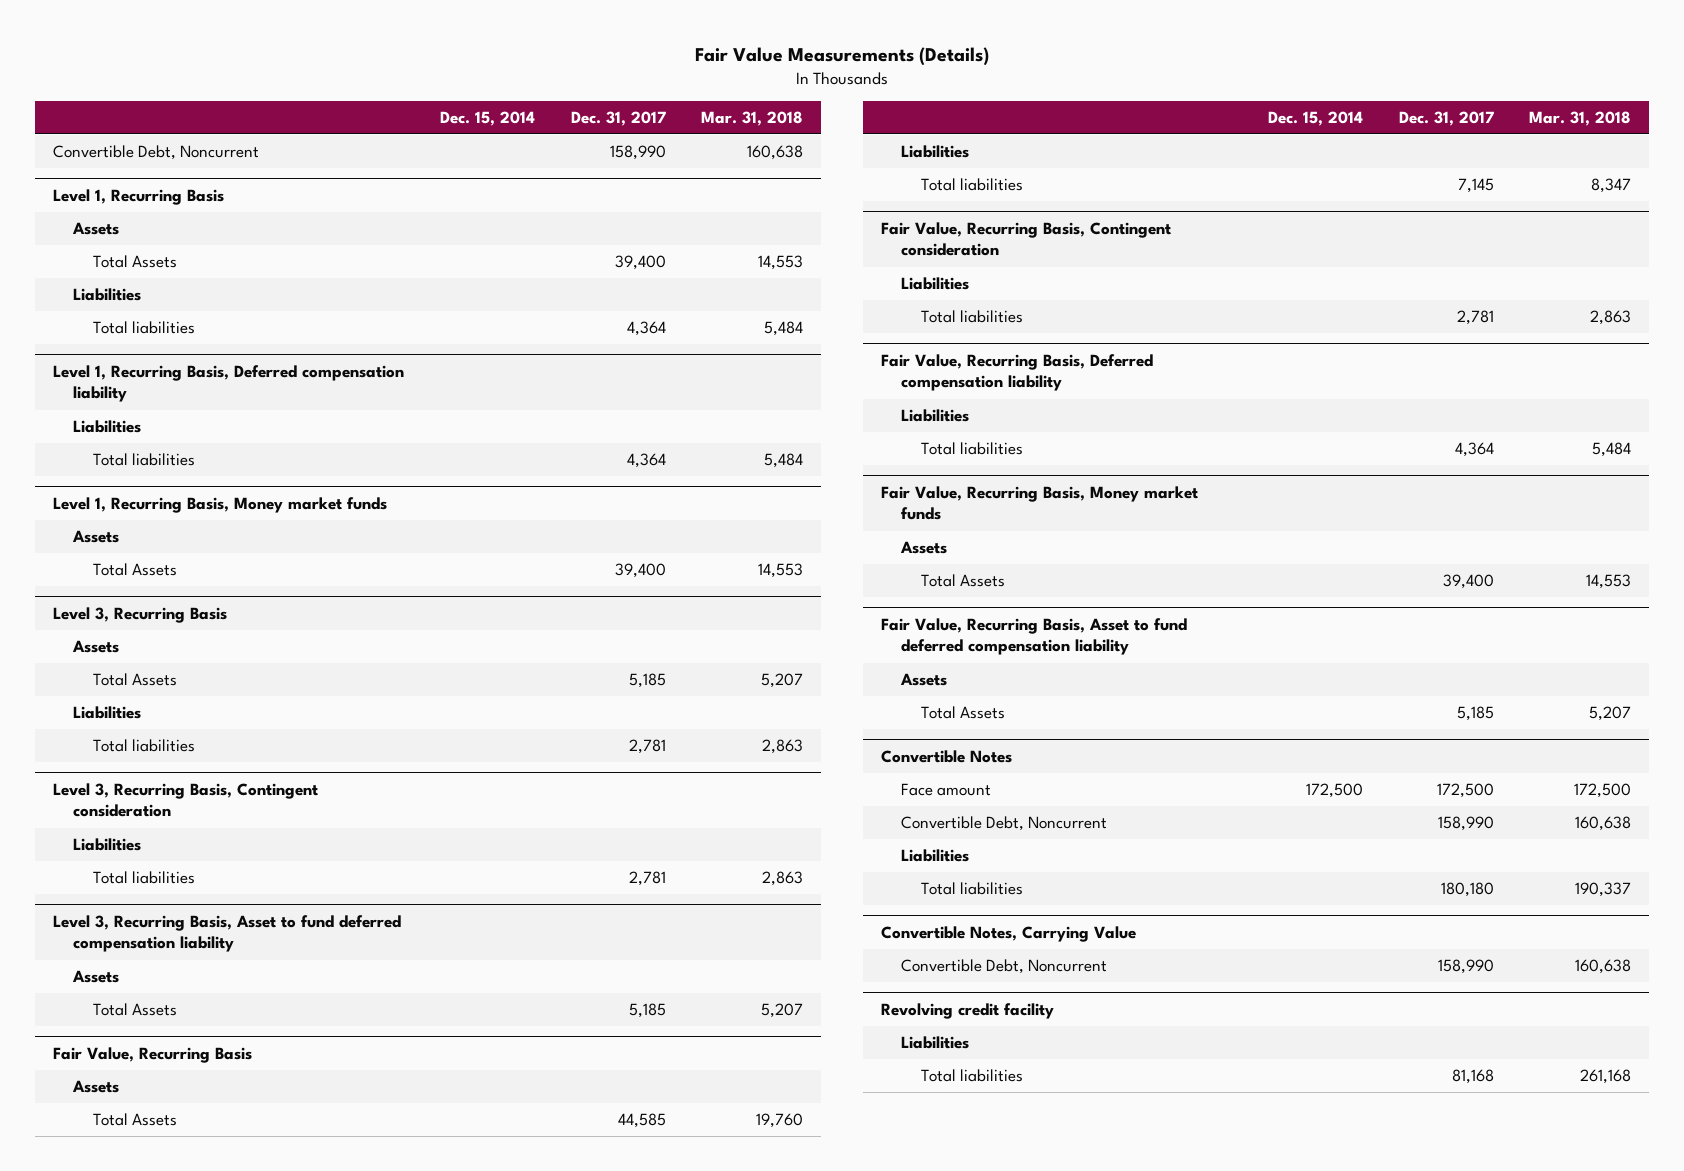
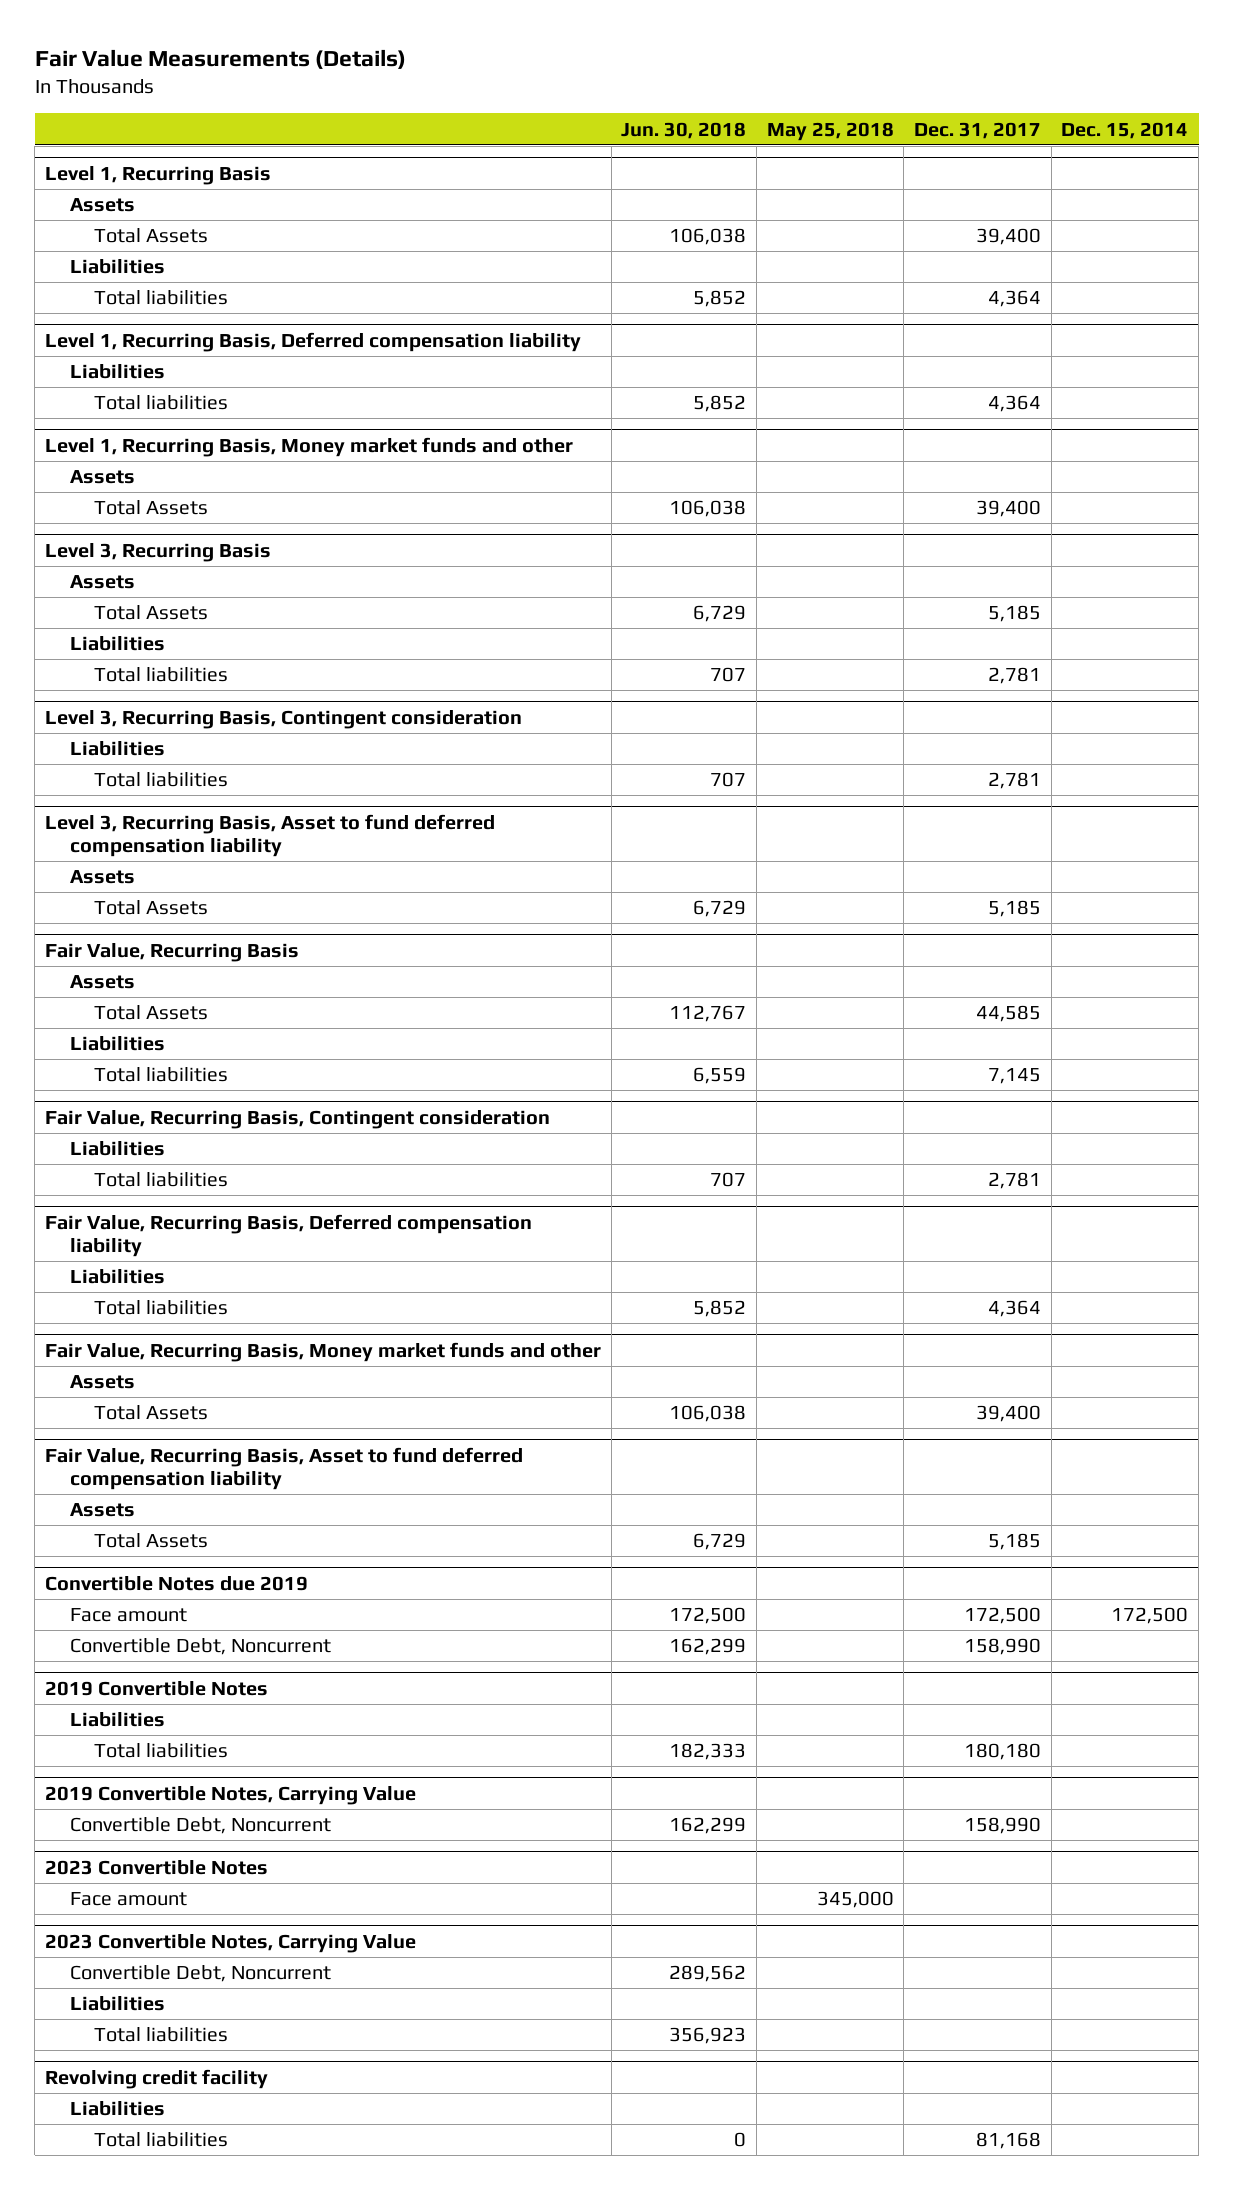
- | Dec. 15, 2014 | Dec. 31, 2017 | Mar. 31, 2018
+ | Jun. 30, 2018 | May 25, 2018 | Dec. 31, 2017 | Dec. 15, 2014
- Convertible Debt, Noncurrent | | 158,990 | 160,638
- Level 1, Recurring Basis, Money market funds
+ Level 1, Recurring Basis, Money market funds and other
- Fair Value, Recurring Basis, Money market funds
+ Fair Value, Recurring Basis, Money market funds and other
- Convertible Notes
+ Convertible Notes due 2019
+ 2019 Convertible Notes
- Convertible Notes, Carrying Value
+ 2019 Convertible Notes, Carrying Value
+ 2023 Convertible Notes
+ Face amount | | 345,000 | |
+ 2023 Convertible Notes, Carrying Value
+ Convertible Debt, Noncurrent | 289,562 | | |
+ Liabilities
+ Total liabilities | 356,923 | | |

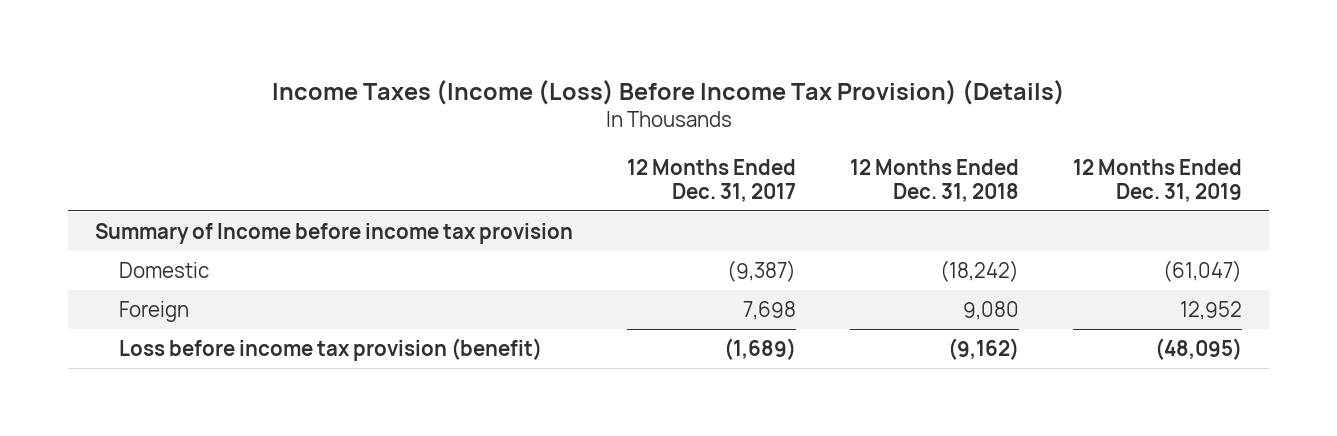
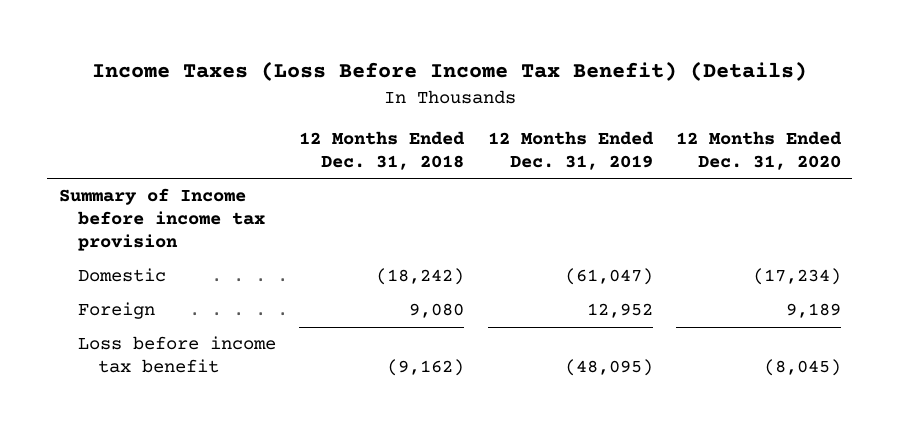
- Income Taxes (Income (Loss) Before Income Tax Provision) (Details)
+ Income Taxes (Loss Before Income Tax Benefit) (Details)
- | 12 Months Ended Dec. 31, 2017 | 12 Months Ended Dec. 31, 2018 | 12 Months Ended Dec. 31, 2019
+ | 12 Months Ended Dec. 31, 2018 | 12 Months Ended Dec. 31, 2019 | 12 Months Ended Dec. 31, 2020
- Loss before income tax provision (benefit) | (1,689) | (9,162) | (48,095)
+ Loss before income tax benefit | (9,162) | (48,095) | (8,045)

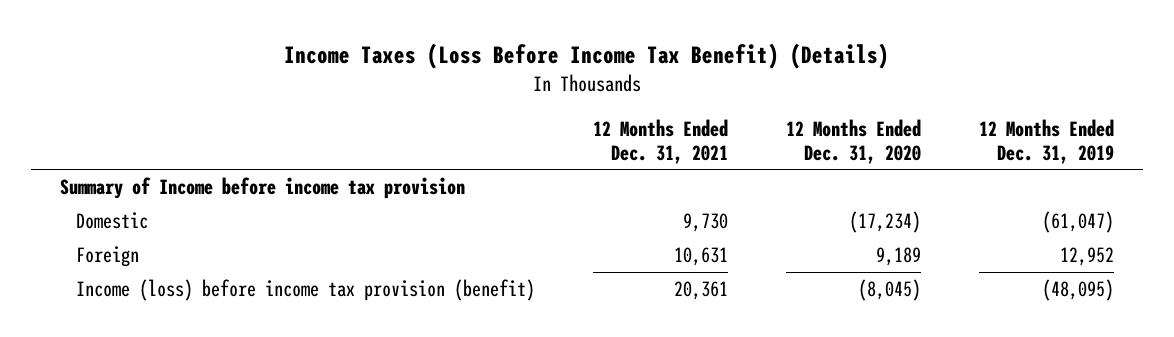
- | 12 Months Ended Dec. 31, 2018 | 12 Months Ended Dec. 31, 2019 | 12 Months Ended Dec. 31, 2020
+ | 12 Months Ended Dec. 31, 2021 | 12 Months Ended Dec. 31, 2020 | 12 Months Ended Dec. 31, 2019
- Loss before income tax benefit | (9,162) | (48,095) | (8,045)
+ Income (loss) before income tax provision (benefit) | 20,361 | (8,045) | (48,095)

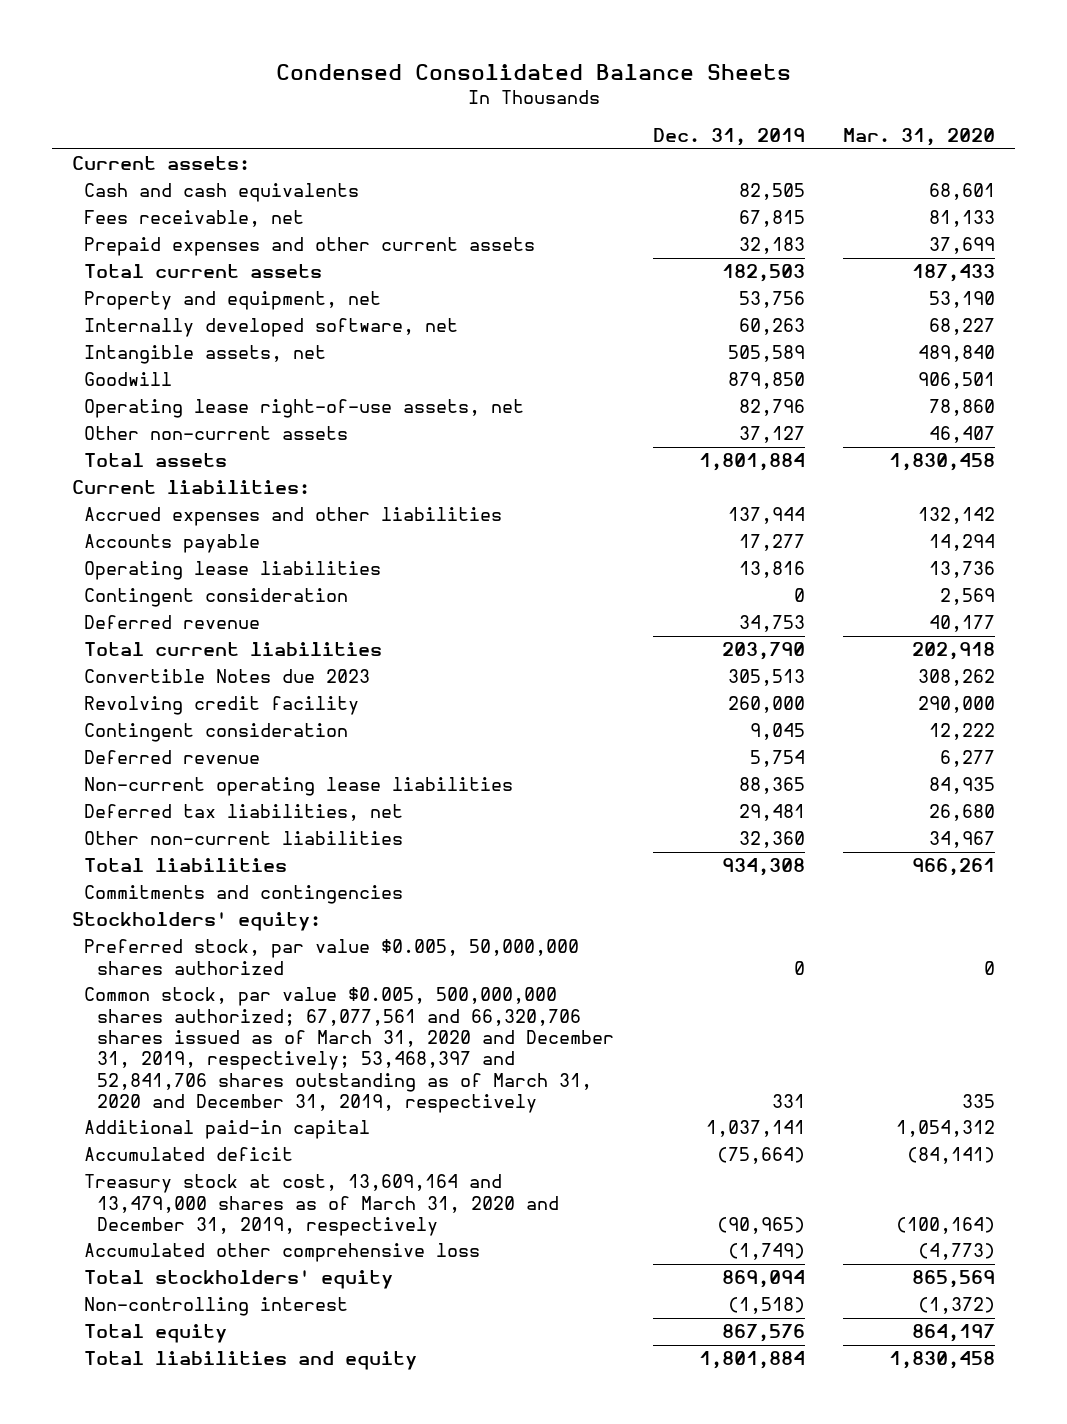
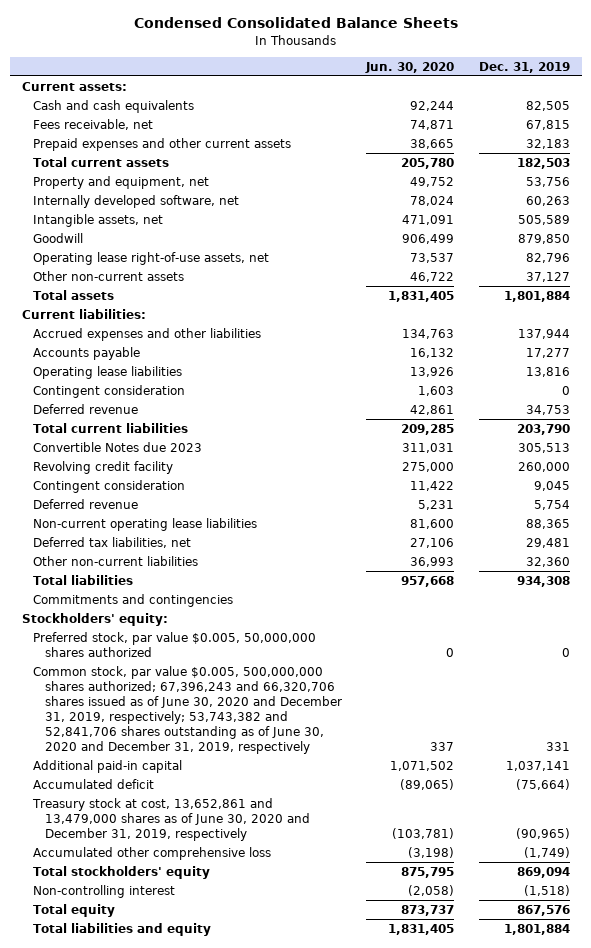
- | Dec. 31, 2019 | Mar. 31, 2020
+ | Jun. 30, 2020 | Dec. 31, 2019
- Common stock, par value $0.005, 500,000,000 shares authorized; 67,077,561 and 66,320,706 shares issued as of March 31, 2020 and December 31, 2019, respectively; 53,468,397 and 52,841,706 shares outstanding as of March 31, 2020 and December 31, 2019, respectively | 331 | 335
+ Common stock, par value $0.005, 500,000,000 shares authorized; 67,396,243 and 66,320,706 shares issued as of June 30, 2020 and December 31, 2019, respectively; 53,743,382 and 52,841,706 shares outstanding as of June 30, 2020 and December 31, 2019, respectively | 337 | 331
- Treasury stock at cost, 13,609,164 and 13,479,000 shares as of March 31, 2020 and December 31, 2019, respectively | (90,965) | (100,164)
+ Treasury stock at cost, 13,652,861 and 13,479,000 shares as of June 30, 2020 and December 31, 2019, respectively | (103,781) | (90,965)

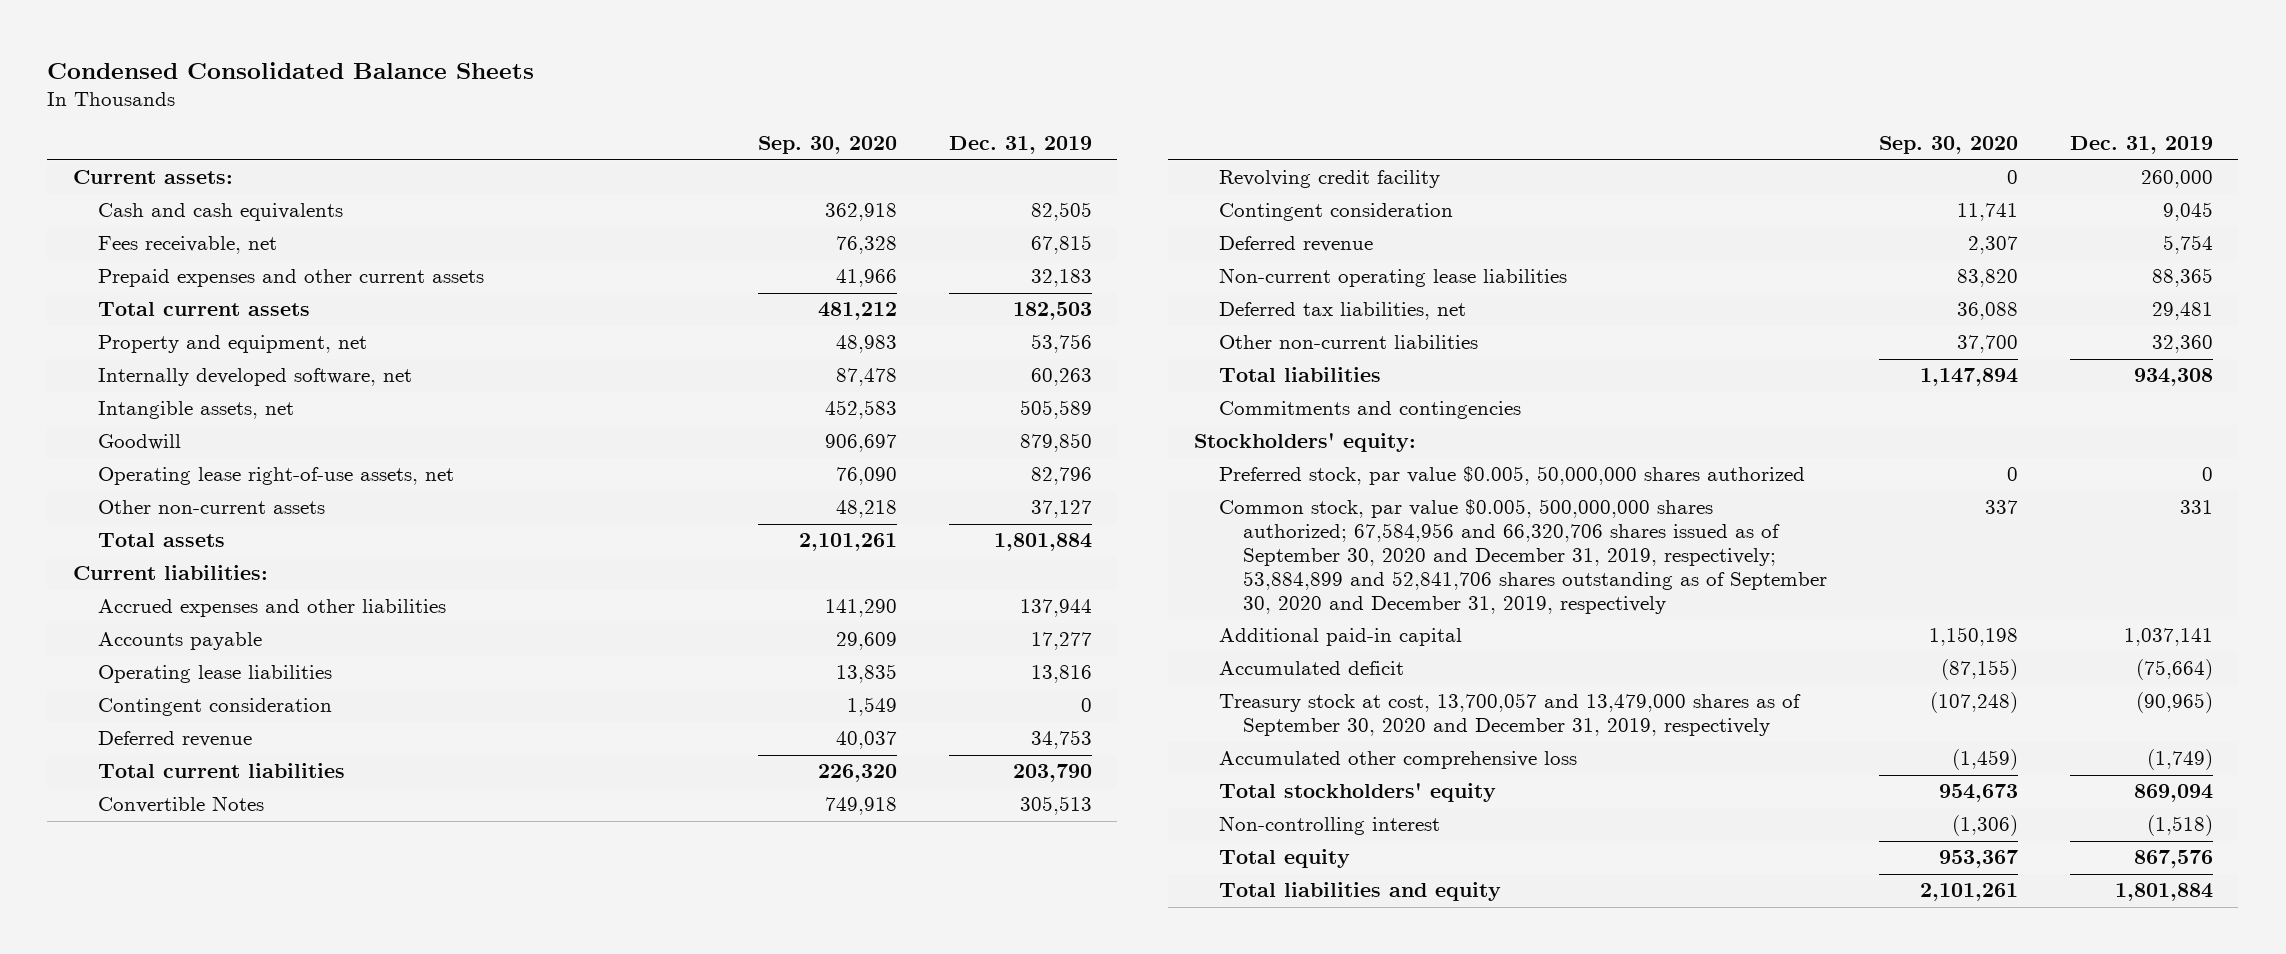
- | Jun. 30, 2020 | Dec. 31, 2019
+ | Sep. 30, 2020 | Dec. 31, 2019
- Convertible Notes due 2023 | 311,031 | 305,513
+ Convertible Notes | 749,918 | 305,513
- Common stock, par value $0.005, 500,000,000 shares authorized; 67,396,243 and 66,320,706 shares issued as of June 30, 2020 and December 31, 2019, respectively; 53,743,382 and 52,841,706 shares outstanding as of June 30, 2020 and December 31, 2019, respectively | 337 | 331
+ Common stock, par value $0.005, 500,000,000 shares authorized; 67,584,956 and 66,320,706 shares issued as of September 30, 2020 and December 31, 2019, respectively; 53,884,899 and 52,841,706 shares outstanding as of September 30, 2020 and December 31, 2019, respectively | 337 | 331
- Treasury stock at cost, 13,652,861 and 13,479,000 shares as of June 30, 2020 and December 31, 2019, respectively | (103,781) | (90,965)
+ Treasury stock at cost, 13,700,057 and 13,479,000 shares as of September 30, 2020 and December 31, 2019, respectively | (107,248) | (90,965)

